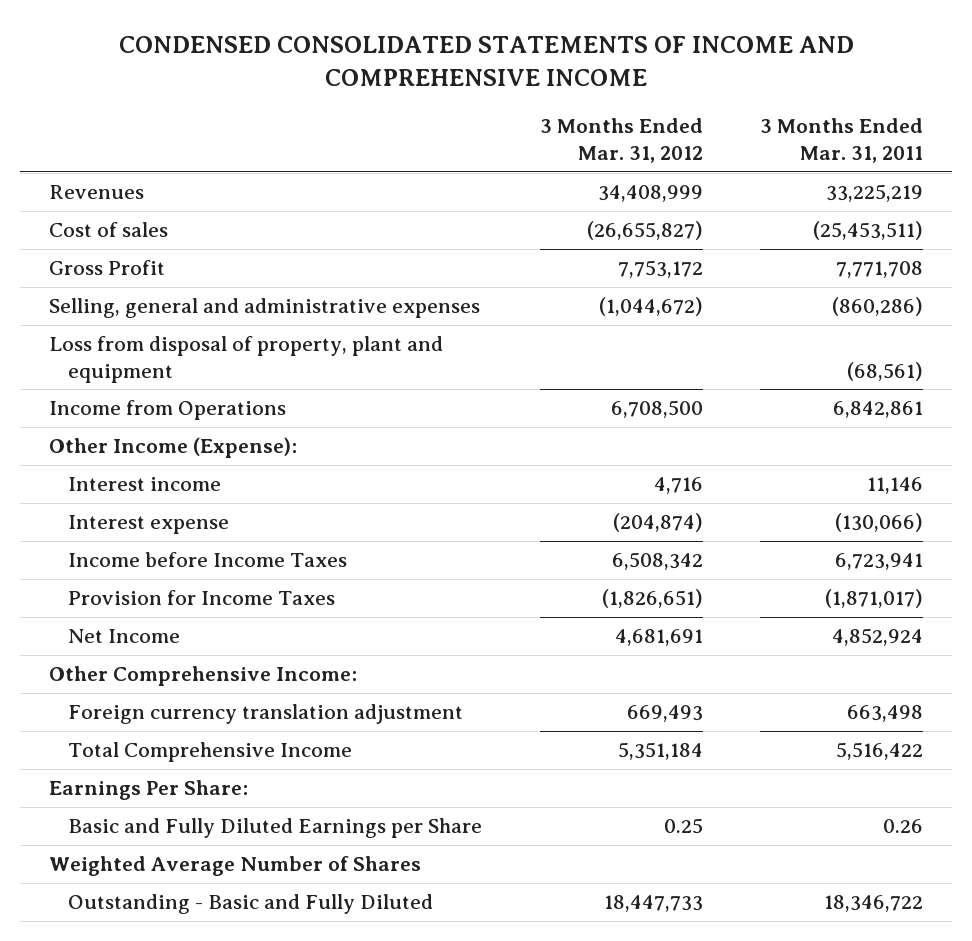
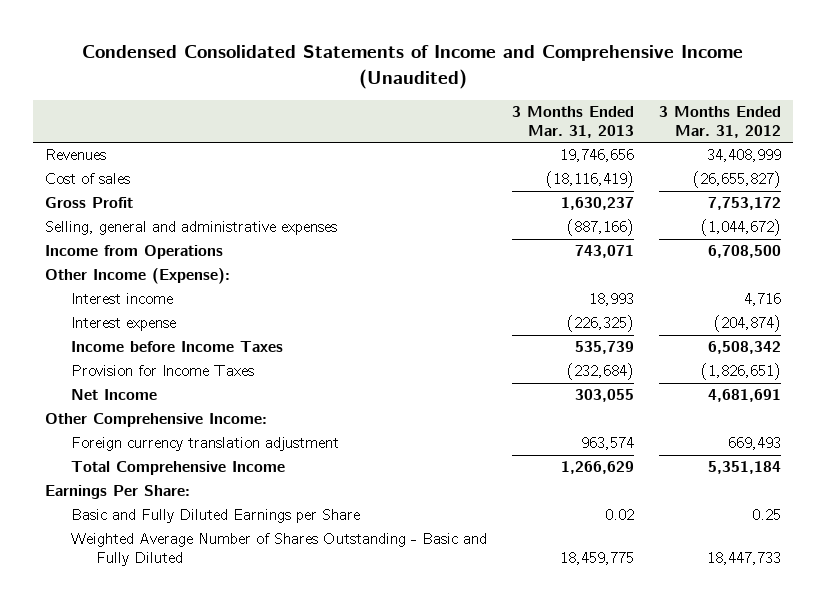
- CONDENSED CONSOLIDATED STATEMENTS OF INCOME AND COMPREHENSIVE INCOME
+ Condensed Consolidated Statements of Income and Comprehensive Income (Unaudited)
- | 3 Months Ended Mar. 31, 2012 | 3 Months Ended Mar. 31, 2011
+ | 3 Months Ended Mar. 31, 2013 | 3 Months Ended Mar. 31, 2012
- Loss from disposal of property, plant and equipment | | (68,561)
- Weighted Average Number of Shares
- Outstanding - Basic and Fully Diluted | 18,447,733 | 18,346,722
+ Weighted Average Number of Shares Outstanding - Basic and Fully Diluted | 18,459,775 | 18,447,733

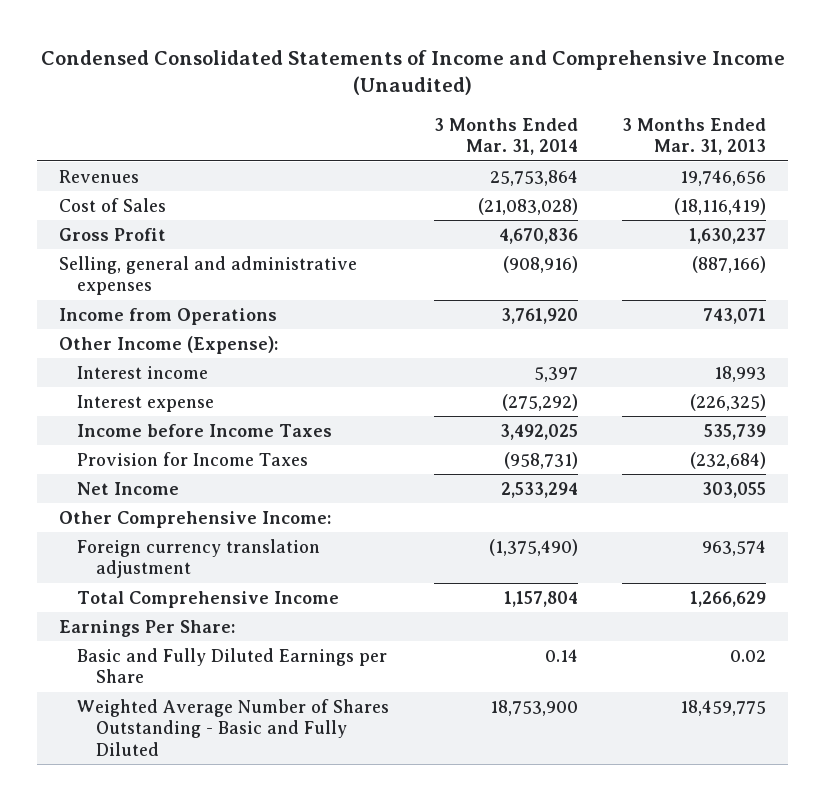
- | 3 Months Ended Mar. 31, 2013 | 3 Months Ended Mar. 31, 2012
+ | 3 Months Ended Mar. 31, 2014 | 3 Months Ended Mar. 31, 2013
- Cost of sales | (18,116,419) | (26,655,827)
+ Cost of Sales | (21,083,028) | (18,116,419)

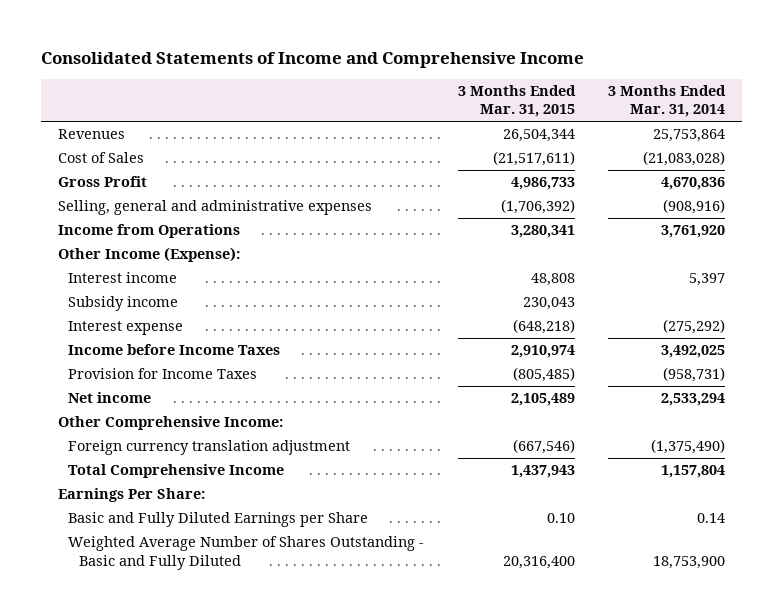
- Condensed Consolidated Statements of Income and Comprehensive Income (Unaudited)
+ Consolidated Statements of Income and Comprehensive Income
- | 3 Months Ended Mar. 31, 2014 | 3 Months Ended Mar. 31, 2013
+ | 3 Months Ended Mar. 31, 2015 | 3 Months Ended Mar. 31, 2014
+ Subsidy income | 230,043 |
- Net Income | 2,533,294 | 303,055
+ Net income | 2,105,489 | 2,533,294

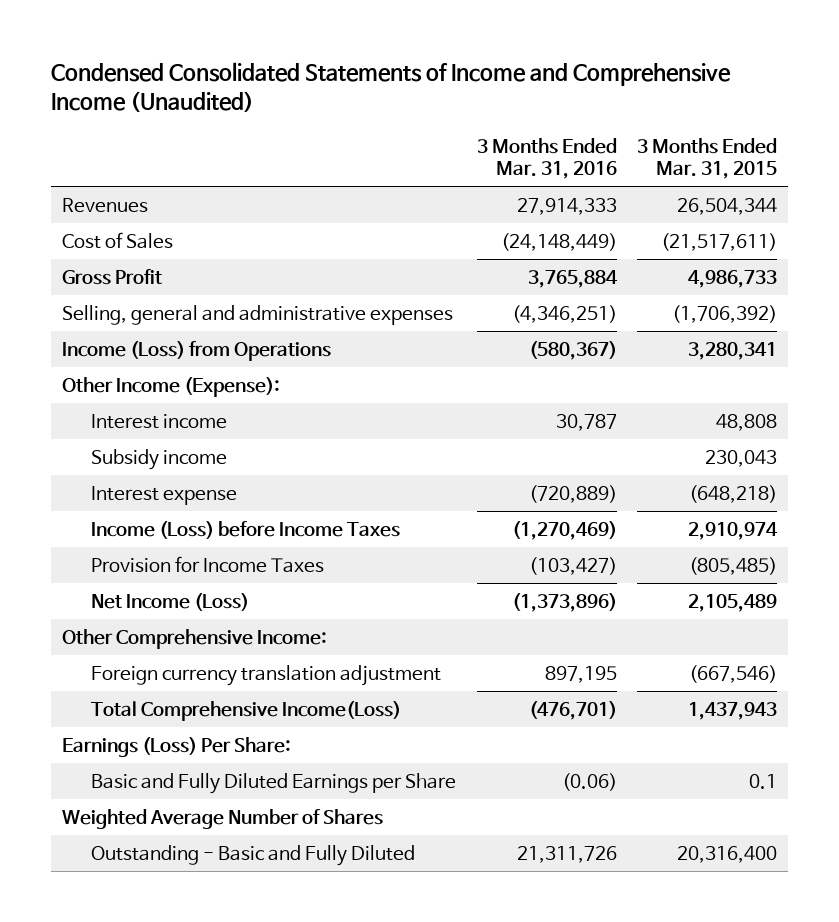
- Consolidated Statements of Income and Comprehensive Income
+ Condensed Consolidated Statements of Income and Comprehensive Income (Unaudited)
- | 3 Months Ended Mar. 31, 2015 | 3 Months Ended Mar. 31, 2014
+ | 3 Months Ended Mar. 31, 2016 | 3 Months Ended Mar. 31, 2015
- Income from Operations | 3,280,341 | 3,761,920
+ Income (Loss) from Operations | (580,367) | 3,280,341
- Income before Income Taxes | 2,910,974 | 3,492,025
+ Income (Loss) before Income Taxes | (1,270,469) | 2,910,974
- Net income | 2,105,489 | 2,533,294
+ Net Income (Loss) | (1,373,896) | 2,105,489
- Total Comprehensive Income | 1,437,943 | 1,157,804
- Earnings Per Share:
- Basic and Fully Diluted Earnings per Share | 0.10 | 0.14
- Weighted Average Number of Shares Outstanding - Basic and Fully Diluted | 20,316,400 | 18,753,900
+ Total Comprehensive Income(Loss) | (476,701) | 1,437,943
+ Earnings (Loss) Per Share:
+ Basic and Fully Diluted Earnings per Share | (0.06) | 0.1
+ Weighted Average Number of Shares
+ Outstanding - Basic and Fully Diluted | 21,311,726 | 20,316,400

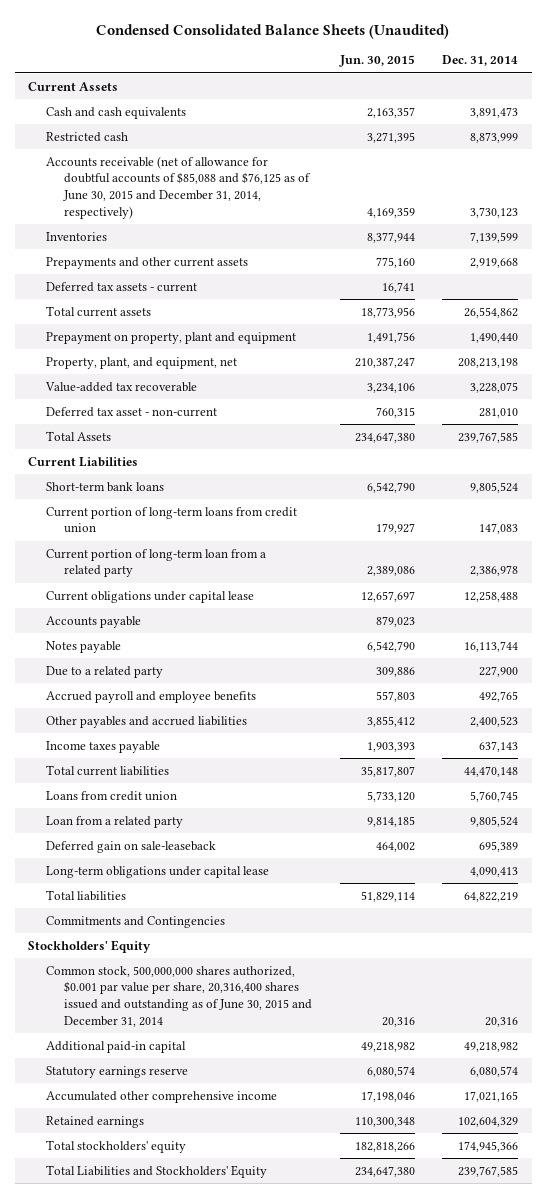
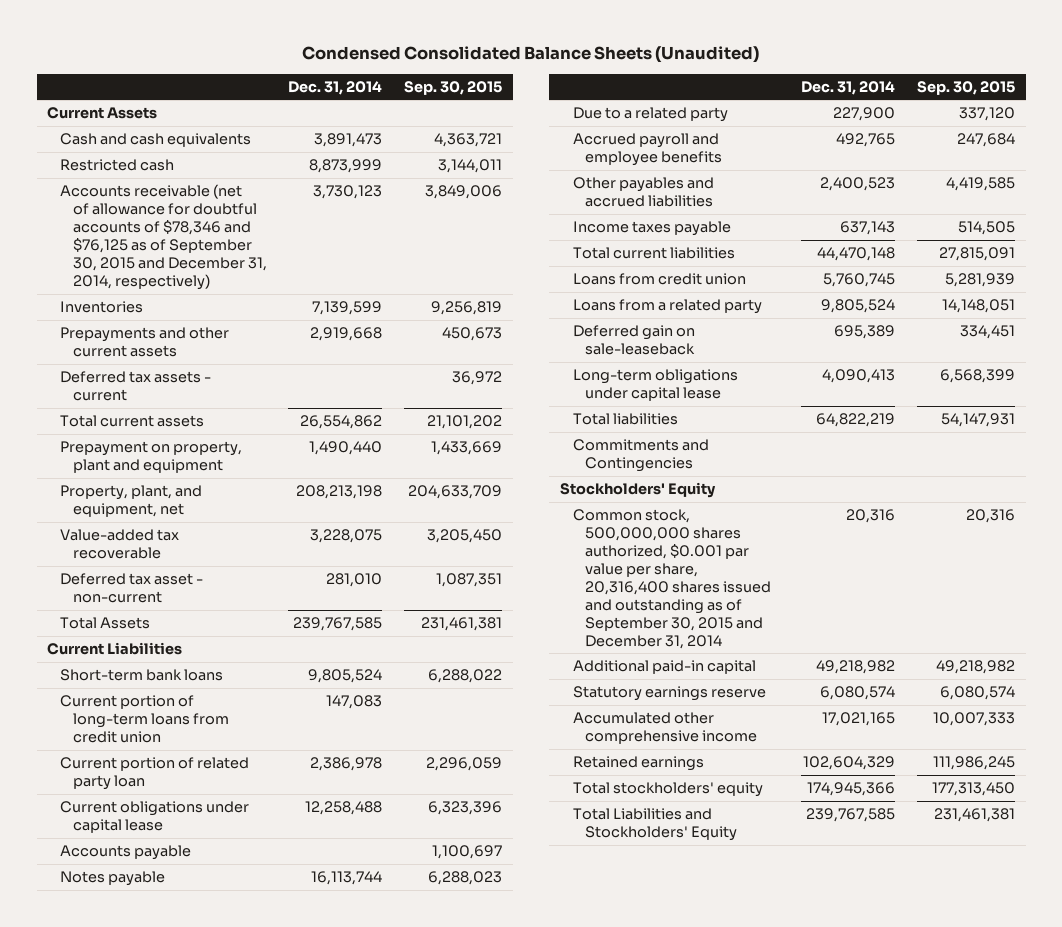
- | Jun. 30, 2015 | Dec. 31, 2014
+ | Dec. 31, 2014 | Sep. 30, 2015
- Accounts receivable (net of allowance for doubtful accounts of $85,088 and $76,125 as of June 30, 2015 and December 31, 2014, respectively) | 4,169,359 | 3,730,123
+ Accounts receivable (net of allowance for doubtful accounts of $78,346 and $76,125 as of September 30, 2015 and December 31, 2014, respectively) | 3,730,123 | 3,849,006
- Current portion of long-term loan from a related party | 2,389,086 | 2,386,978
+ Current portion of related party loan | 2,386,978 | 2,296,059
- Loan from a related party | 9,814,185 | 9,805,524
+ Loans from a related party | 9,805,524 | 14,148,051
- Common stock, 500,000,000 shares authorized, $0.001 par value per share, 20,316,400 shares issued and outstanding as of June 30, 2015 and December 31, 2014 | 20,316 | 20,316
+ Common stock, 500,000,000 shares authorized, $0.001 par value per share, 20,316,400 shares issued and outstanding as of September 30, 2015 and December 31, 2014 | 20,316 | 20,316

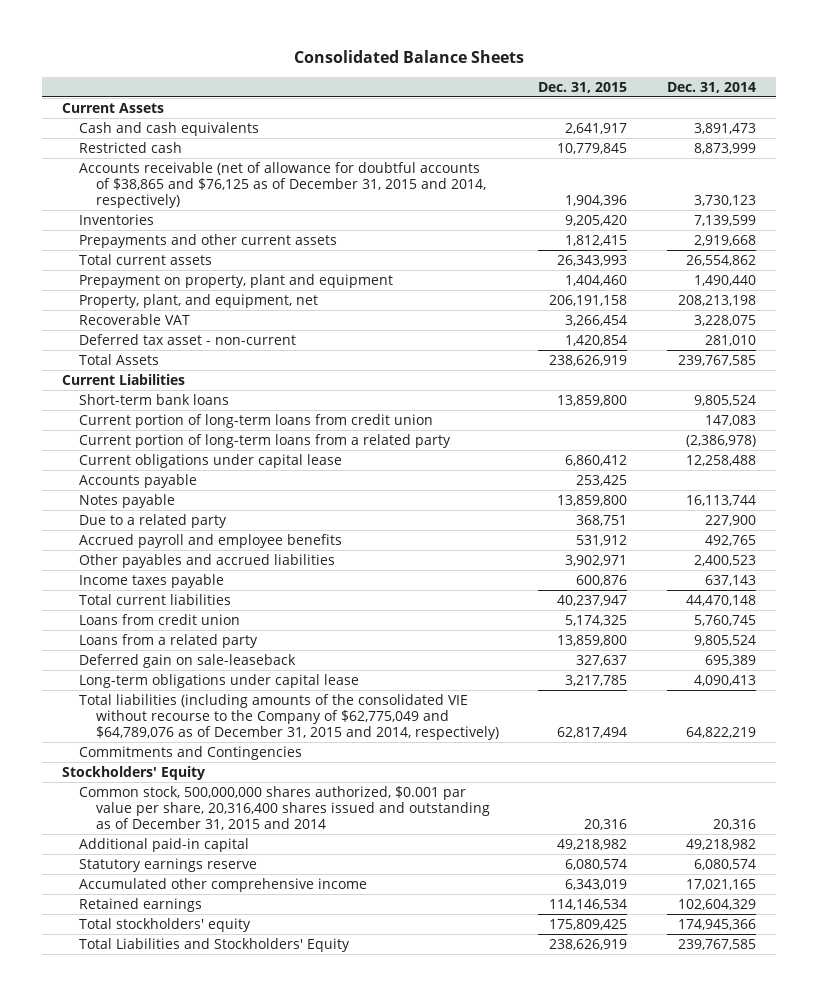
- Condensed Consolidated Balance Sheets (Unaudited)
+ Consolidated Balance Sheets
- | Dec. 31, 2014 | Sep. 30, 2015
+ | Dec. 31, 2015 | Dec. 31, 2014
- Accounts receivable (net of allowance for doubtful accounts of $78,346 and $76,125 as of September 30, 2015 and December 31, 2014, respectively) | 3,730,123 | 3,849,006
+ Accounts receivable (net of allowance for doubtful accounts of $38,865 and $76,125 as of December 31, 2015 and 2014, respectively) | 1,904,396 | 3,730,123
- Deferred tax assets - current | | 36,972
- Value-added tax recoverable | 3,228,075 | 3,205,450
+ Recoverable VAT | 3,266,454 | 3,228,075
- Current portion of related party loan | 2,386,978 | 2,296,059
+ Current portion of long-term loans from a related party | | (2,386,978)
- Total liabilities | 64,822,219 | 54,147,931
+ Total liabilities (including amounts of the consolidated VIE without recourse to the Company of $62,775,049 and $64,789,076 as of December 31, 2015 and 2014, respectively) | 62,817,494 | 64,822,219
- Common stock, 500,000,000 shares authorized, $0.001 par value per share, 20,316,400 shares issued and outstanding as of September 30, 2015 and December 31, 2014 | 20,316 | 20,316
+ Common stock, 500,000,000 shares authorized, $0.001 par value per share, 20,316,400 shares issued and outstanding as of December 31, 2015 and 2014 | 20,316 | 20,316

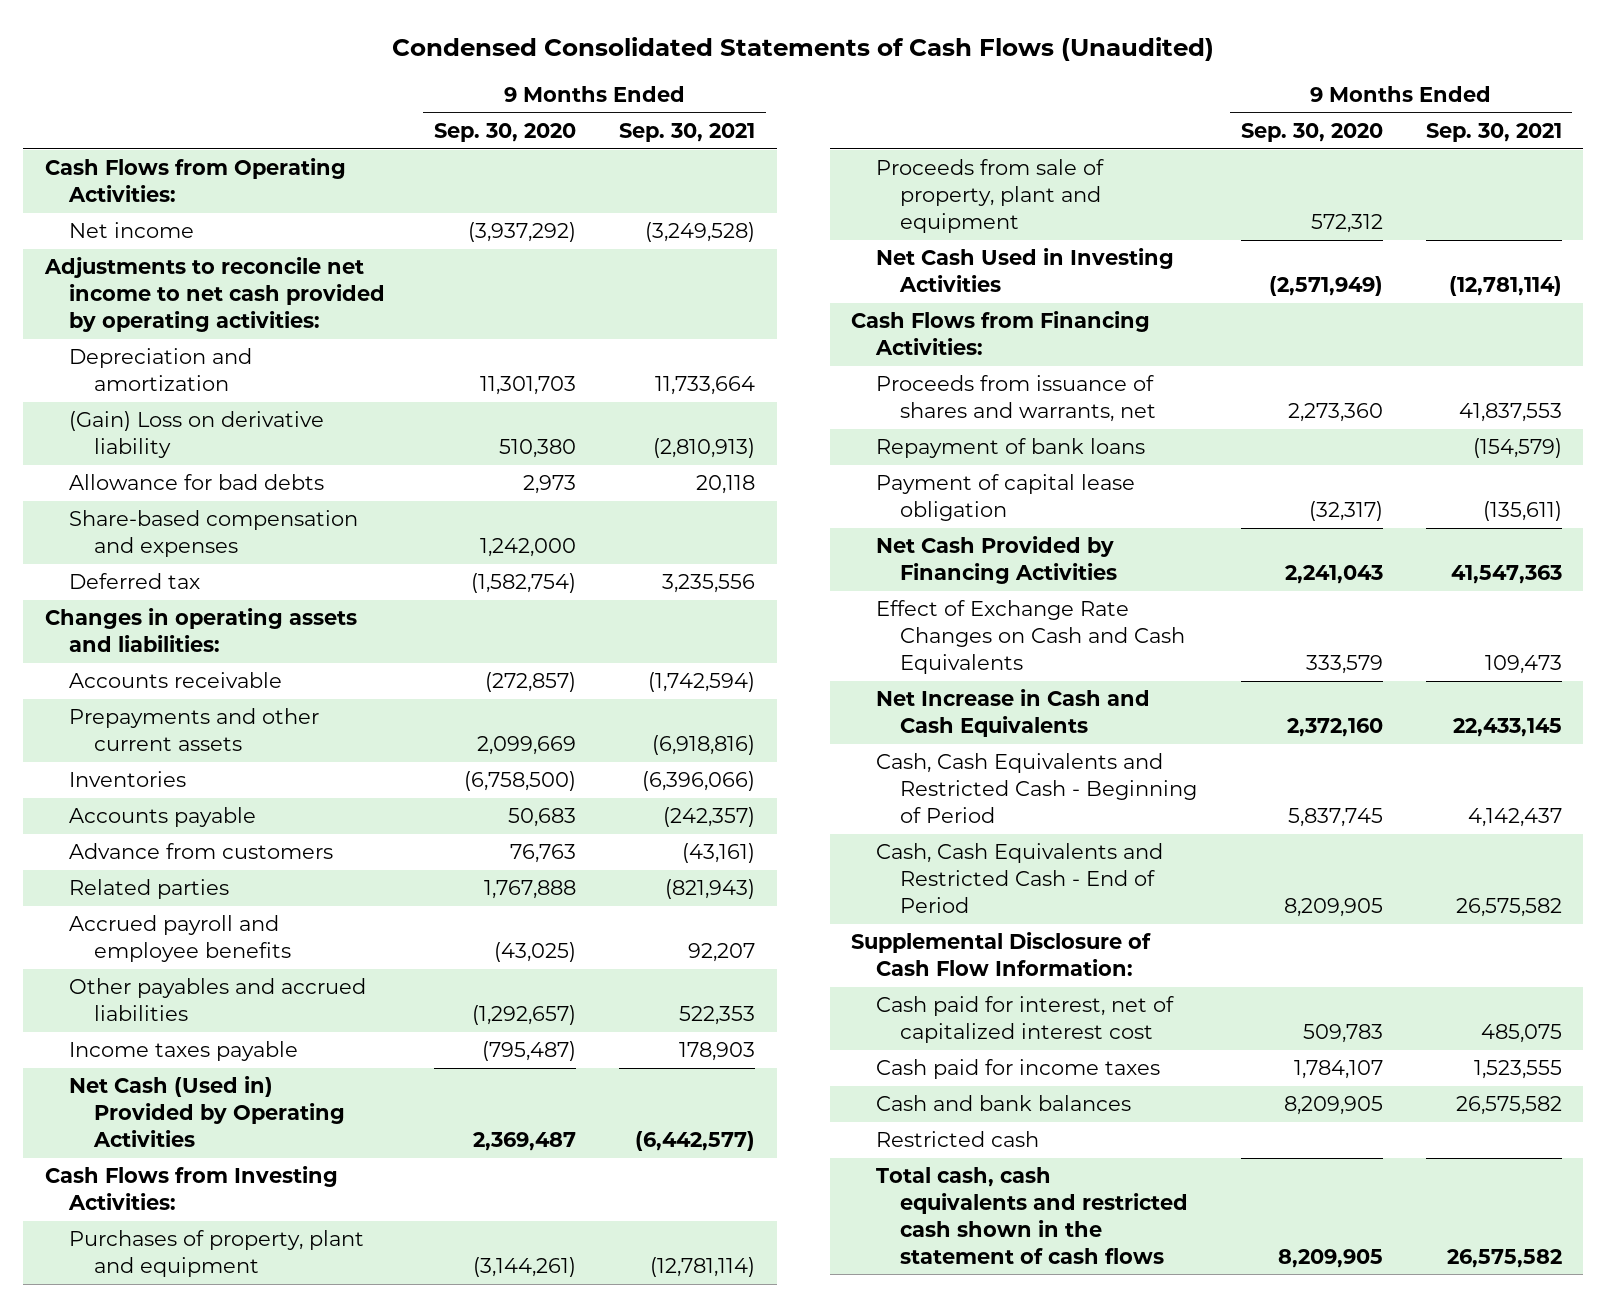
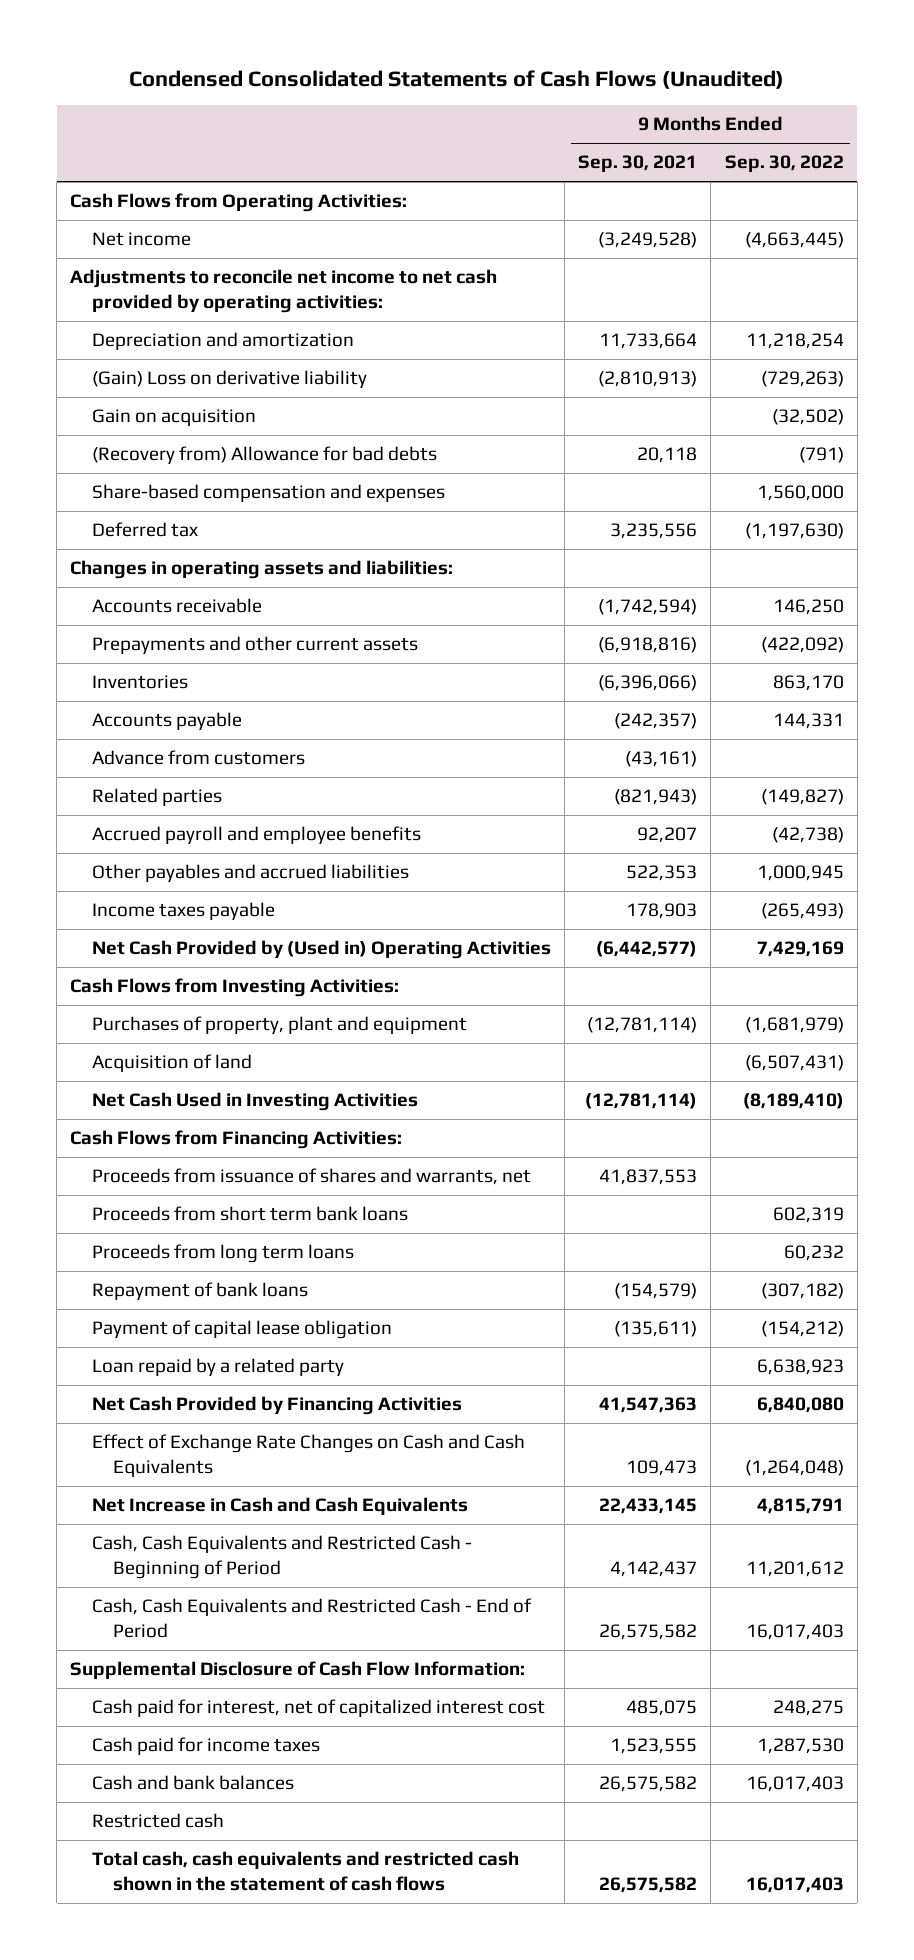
- | 9 Months Ended Sep. 30, 2020 | 9 Months Ended Sep. 30, 2021
+ | 9 Months Ended Sep. 30, 2021 | 9 Months Ended Sep. 30, 2022
- Allowance for bad debts | 2,973 | 20,118
+ Gain on acquisition | | (32,502)
+ (Recovery from) Allowance for bad debts | 20,118 | (791)
- Net Cash (Used in) Provided by Operating Activities | 2,369,487 | (6,442,577)
+ Net Cash Provided by (Used in) Operating Activities | (6,442,577) | 7,429,169
- Proceeds from sale of property, plant and equipment | 572,312 |
+ Acquisition of land | | (6,507,431)
+ Proceeds from short term bank loans | | 602,319
+ Proceeds from long term loans | | 60,232
+ Loan repaid by a related party | | 6,638,923

